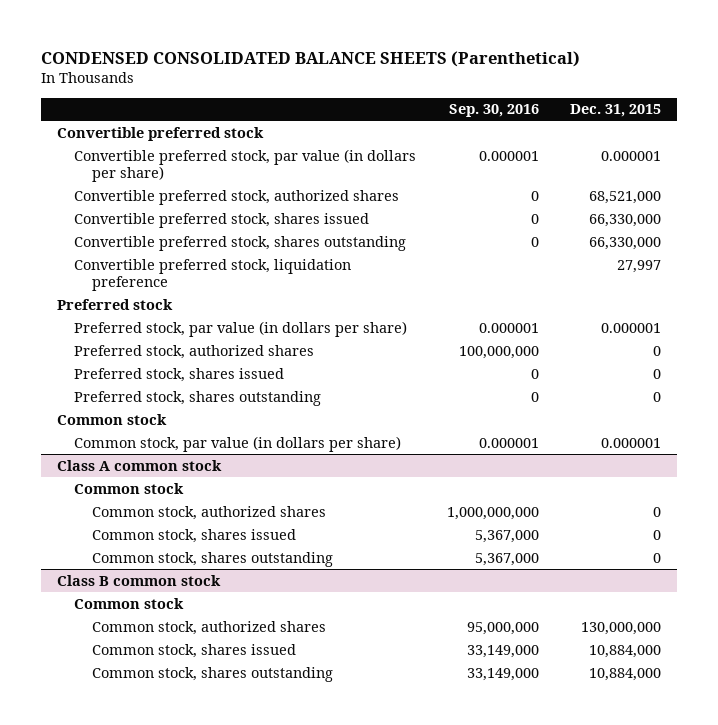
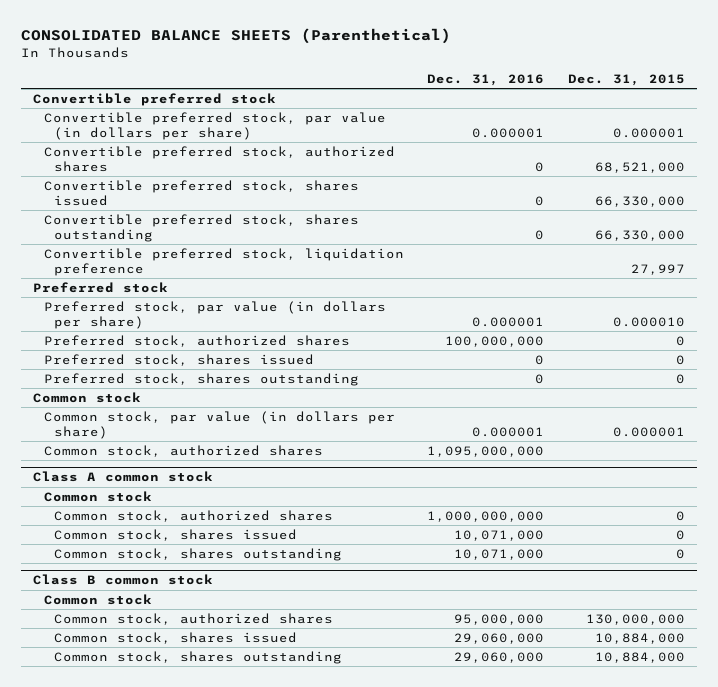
- CONDENSED CONSOLIDATED BALANCE SHEETS (Parenthetical)
+ CONSOLIDATED BALANCE SHEETS (Parenthetical)
- | Sep. 30, 2016 | Dec. 31, 2015
+ | Dec. 31, 2016 | Dec. 31, 2015
- Preferred stock, par value (in dollars per share) | 0.000001 | 0.000001
+ Preferred stock, par value (in dollars per share) | 0.000001 | 0.000010
+ Common stock, authorized shares | 1,095,000,000 |

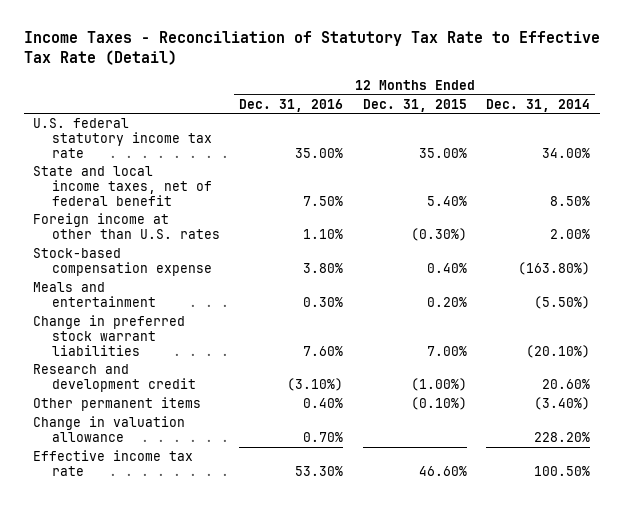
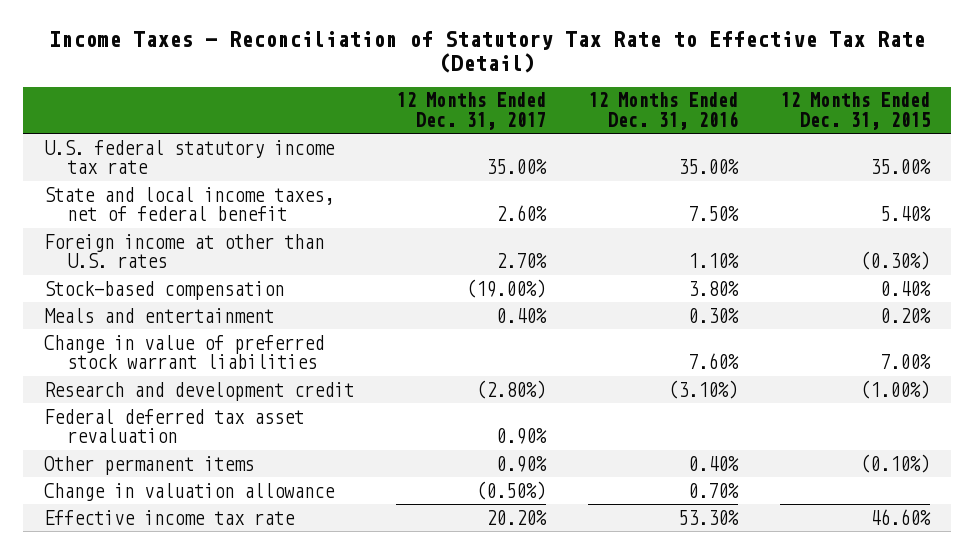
- | 12 Months Ended Dec. 31, 2016 | 12 Months Ended Dec. 31, 2015 | 12 Months Ended Dec. 31, 2014
+ | 12 Months Ended Dec. 31, 2017 | 12 Months Ended Dec. 31, 2016 | 12 Months Ended Dec. 31, 2015
- Stock-based compensation expense | 3.80% | 0.40% | (163.80%)
+ Stock-based compensation | (19.00%) | 3.80% | 0.40%
- Change in preferred stock warrant liabilities | 7.60% | 7.00% | (20.10%)
+ Change in value of preferred stock warrant liabilities | | 7.60% | 7.00%
+ Federal deferred tax asset revaluation | 0.90% | |

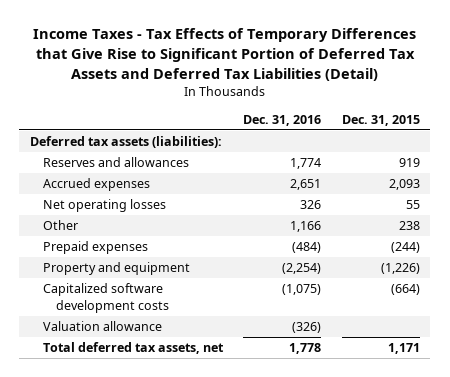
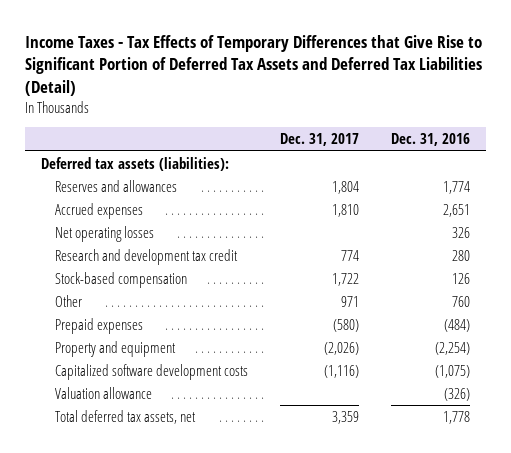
- | Dec. 31, 2016 | Dec. 31, 2015
+ | Dec. 31, 2017 | Dec. 31, 2016
- Other | 1,166 | 238
+ Research and development tax credit | 774 | 280
+ Stock-based compensation | 1,722 | 126
+ Other | 971 | 760

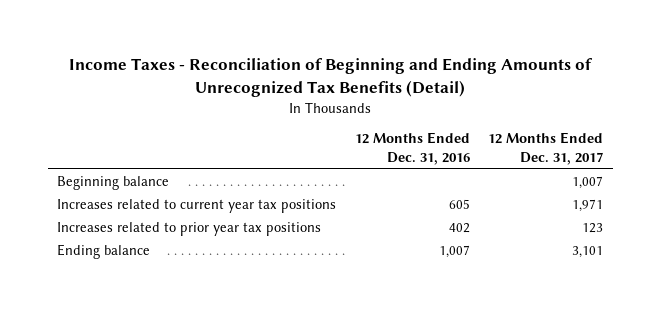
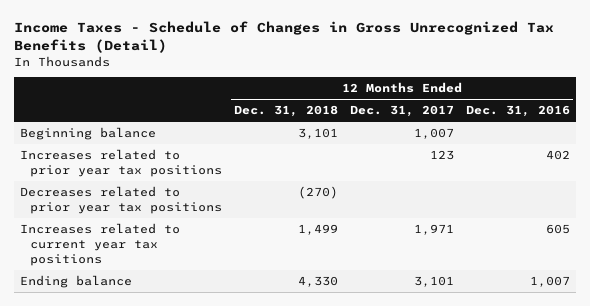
- Income Taxes - Reconciliation of Beginning and Ending Amounts of Unrecognized Tax Benefits (Detail)
+ Income Taxes - Schedule of Changes in Gross Unrecognized Tax Benefits (Detail)
- | 12 Months Ended Dec. 31, 2016 | 12 Months Ended Dec. 31, 2017
+ | 12 Months Ended Dec. 31, 2018 | 12 Months Ended Dec. 31, 2017 | 12 Months Ended Dec. 31, 2016
+ Decreases related to prior year tax positions | (270) | |
moved down: Increases related to current year tax positions | 1,499 | 1,971 | 605

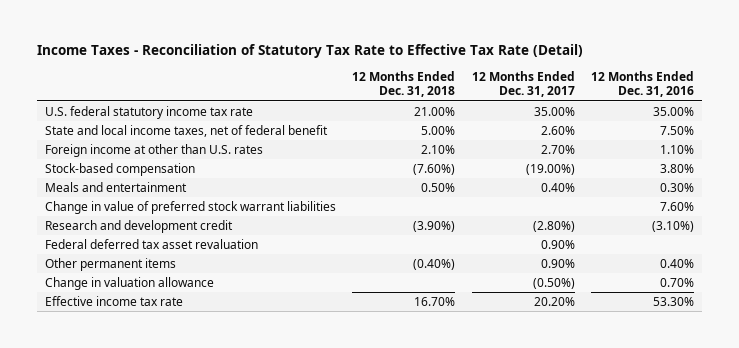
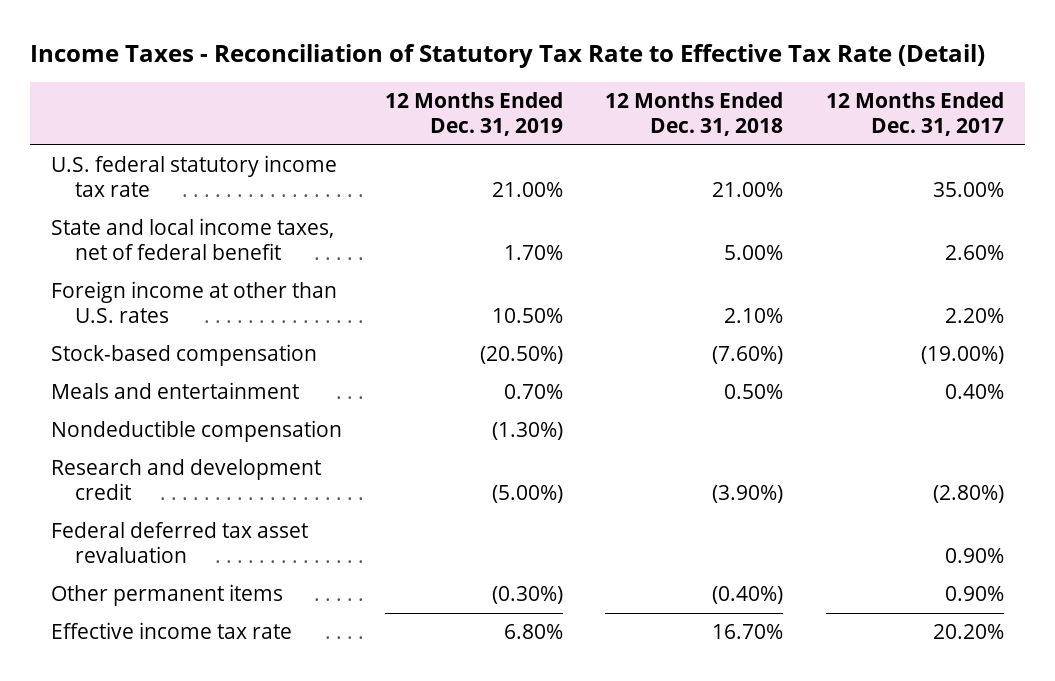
- | 12 Months Ended Dec. 31, 2018 | 12 Months Ended Dec. 31, 2017 | 12 Months Ended Dec. 31, 2016
+ | 12 Months Ended Dec. 31, 2019 | 12 Months Ended Dec. 31, 2018 | 12 Months Ended Dec. 31, 2017
- Foreign income at other than U.S. rates | 2.10% | 2.70% | 1.10%
+ Foreign income at other than U.S. rates | 10.50% | 2.10% | 2.20%
- Change in value of preferred stock warrant liabilities | | | 7.60%
+ Nondeductible compensation | (1.30%) | |
- Change in valuation allowance | | (0.50%) | 0.70%

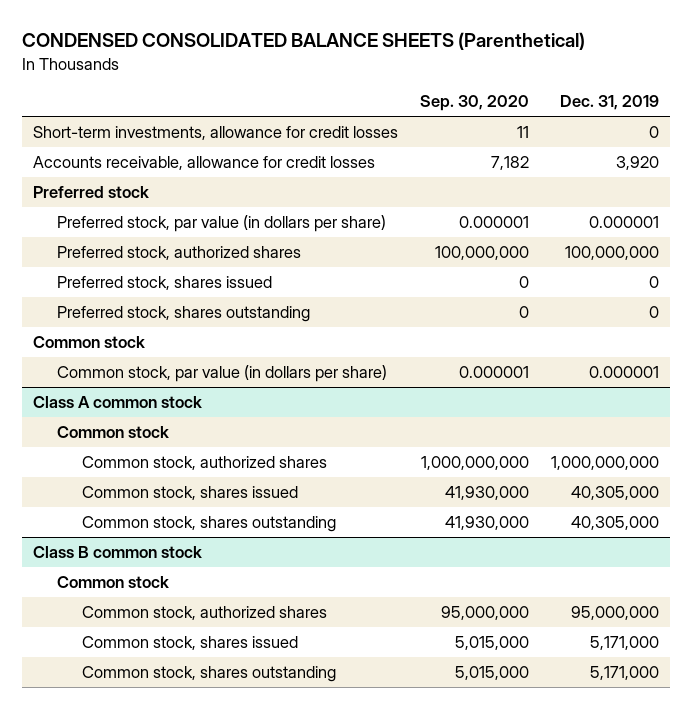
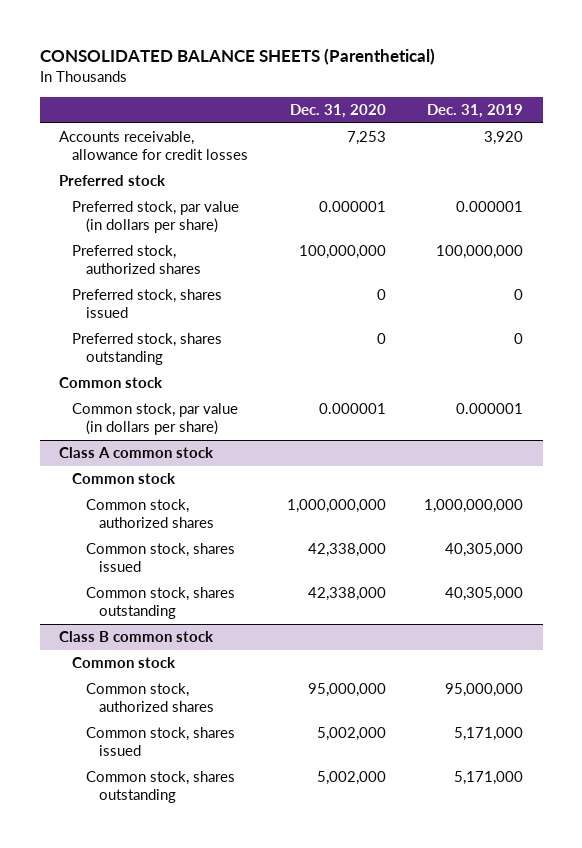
- CONDENSED CONSOLIDATED BALANCE SHEETS (Parenthetical)
+ CONSOLIDATED BALANCE SHEETS (Parenthetical)
- | Sep. 30, 2020 | Dec. 31, 2019
+ | Dec. 31, 2020 | Dec. 31, 2019
- Short-term investments, allowance for credit losses | 11 | 0

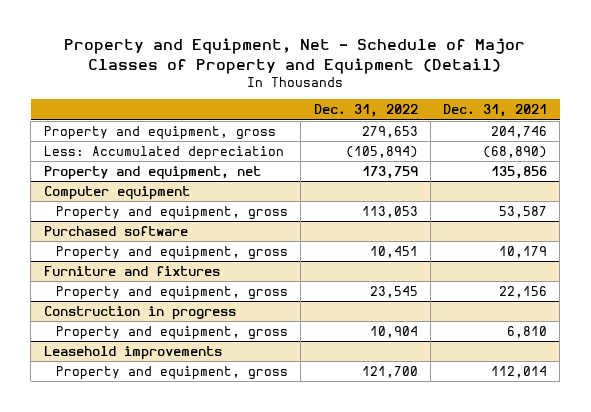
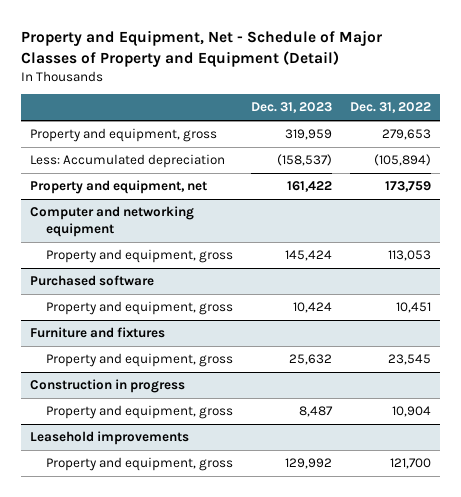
- | Dec. 31, 2022 | Dec. 31, 2021
+ | Dec. 31, 2023 | Dec. 31, 2022
- Computer equipment
+ Computer and networking equipment

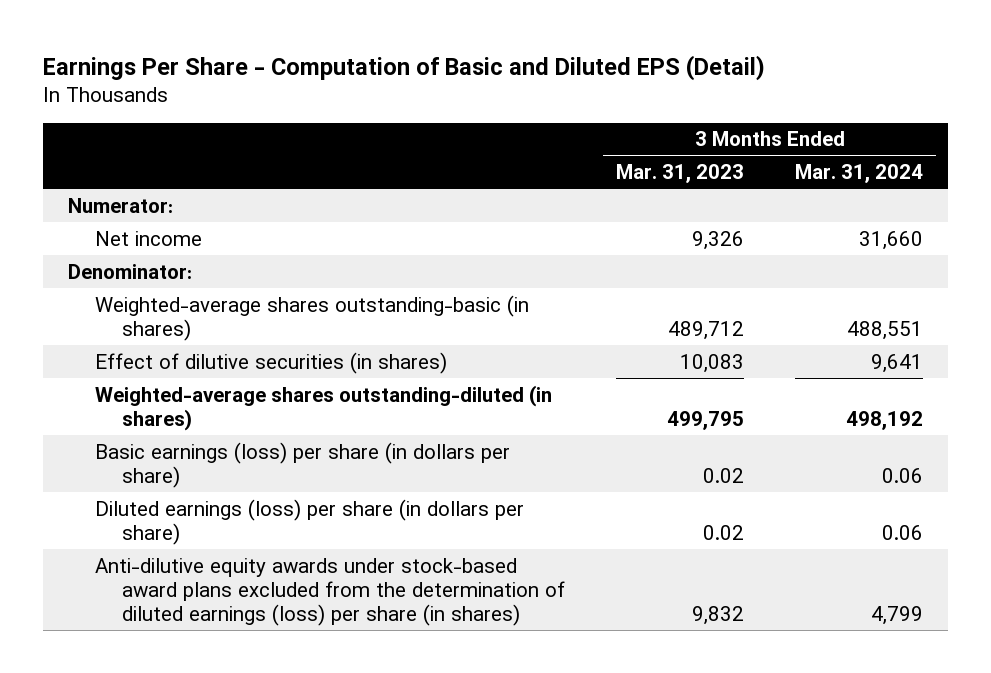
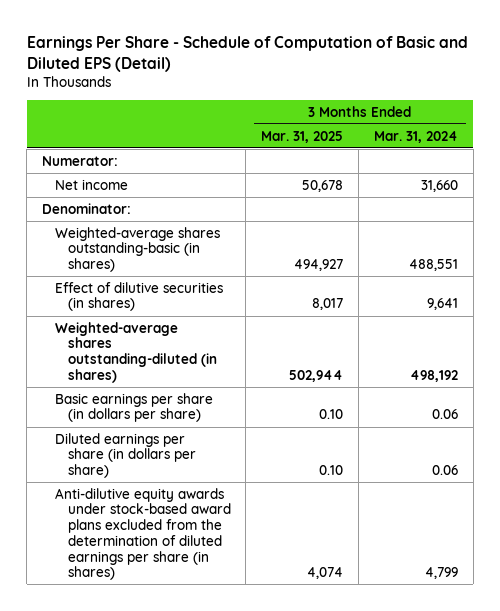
- Earnings Per Share - Computation of Basic and Diluted EPS (Detail)
+ Earnings Per Share - Schedule of Computation of Basic and Diluted EPS (Detail)
- | 3 Months Ended Mar. 31, 2023 | 3 Months Ended Mar. 31, 2024
+ | 3 Months Ended Mar. 31, 2025 | 3 Months Ended Mar. 31, 2024
- Basic earnings (loss) per share (in dollars per share) | 0.02 | 0.06
- Diluted earnings (loss) per share (in dollars per share) | 0.02 | 0.06
- Anti-dilutive equity awards under stock-based award plans excluded from the determination of diluted earnings (loss) per share (in shares) | 9,832 | 4,799
+ Basic earnings per share (in dollars per share) | 0.10 | 0.06
+ Diluted earnings per share (in dollars per share) | 0.10 | 0.06
+ Anti-dilutive equity awards under stock-based award plans excluded from the determination of diluted earnings per share (in shares) | 4,074 | 4,799

